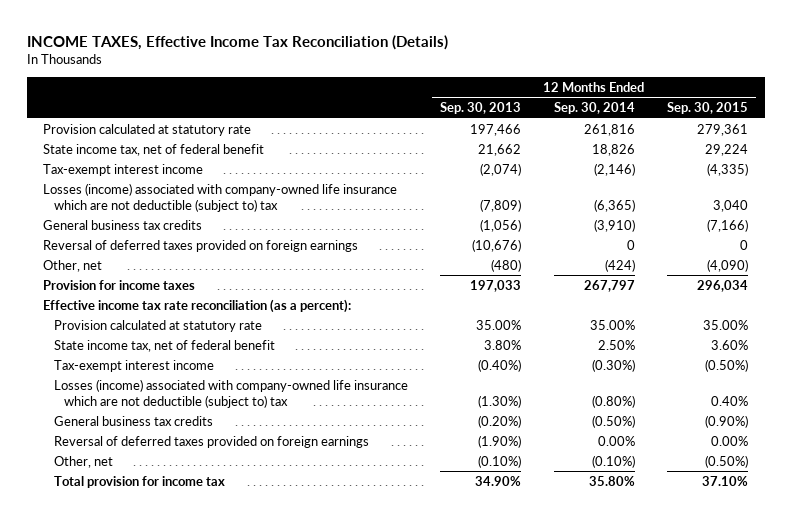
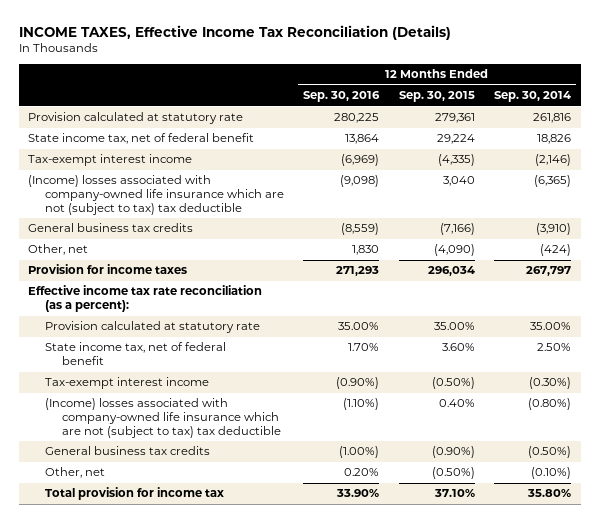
- | 12 Months Ended Sep. 30, 2013 | 12 Months Ended Sep. 30, 2014 | 12 Months Ended Sep. 30, 2015
+ | 12 Months Ended Sep. 30, 2016 | 12 Months Ended Sep. 30, 2015 | 12 Months Ended Sep. 30, 2014
- Losses (income) associated with company-owned life insurance which are not deductible (subject to) tax | (7,809) | (6,365) | 3,040
+ (Income) losses associated with company-owned life insurance which are not (subject to tax) tax deductible | (9,098) | 3,040 | (6,365)
- Reversal of deferred taxes provided on foreign earnings | (10,676) | 0 | 0
- Losses (income) associated with company-owned life insurance which are not deductible (subject to) tax | (1.30%) | (0.80%) | 0.40%
+ (Income) losses associated with company-owned life insurance which are not (subject to tax) tax deductible | (1.10%) | 0.40% | (0.80%)
- Reversal of deferred taxes provided on foreign earnings | (1.90%) | 0.00% | 0.00%

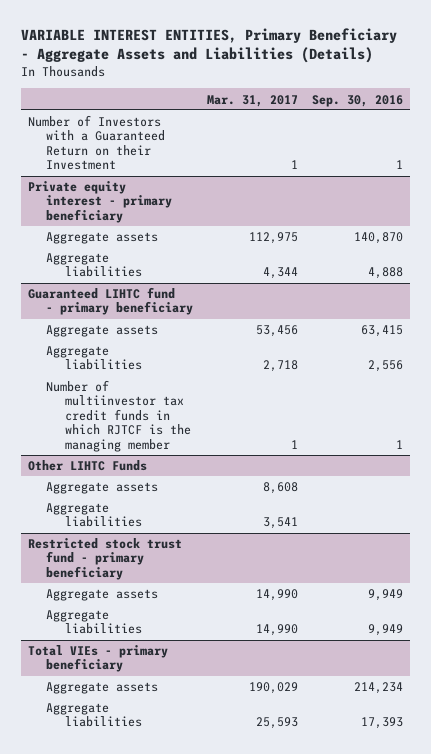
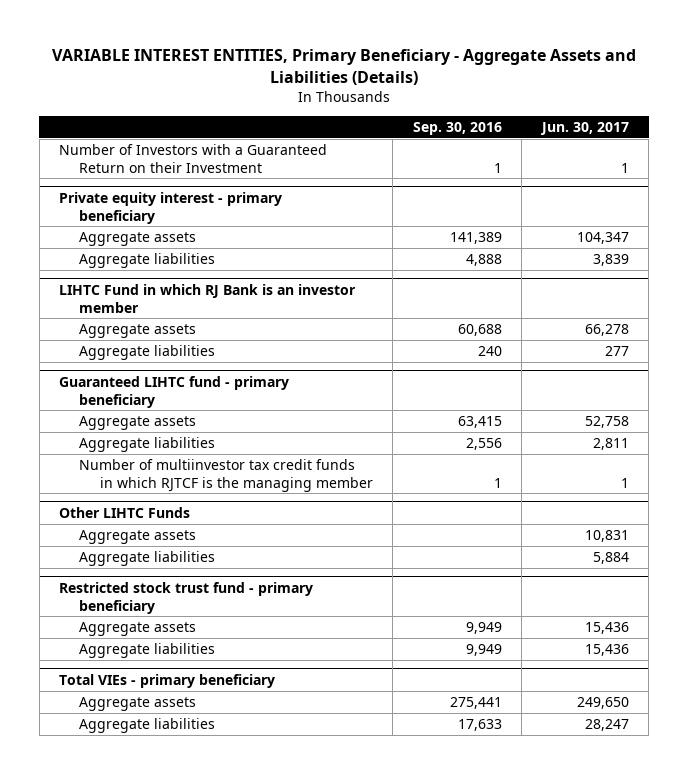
- | Mar. 31, 2017 | Sep. 30, 2016
+ | Sep. 30, 2016 | Jun. 30, 2017
@ Private equity interest - primary beneficiary
- Aggregate assets | 112,975 | 140,870
+ Aggregate assets | 141,389 | 104,347
+ LIHTC Fund in which RJ Bank is an investor member
+ Aggregate assets | 60,688 | 66,278
+ Aggregate liabilities | 240 | 277
@ Total VIEs - primary beneficiary
- Aggregate assets | 190,029 | 214,234
- Aggregate liabilities | 25,593 | 17,393
+ Aggregate assets | 275,441 | 249,650
+ Aggregate liabilities | 17,633 | 28,247

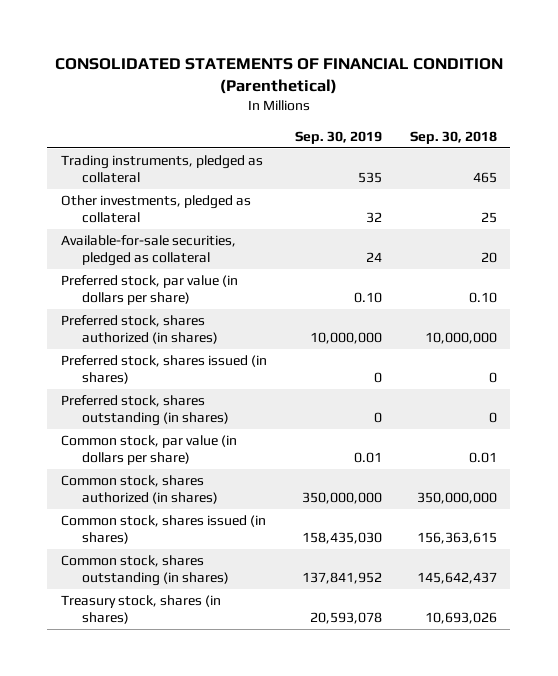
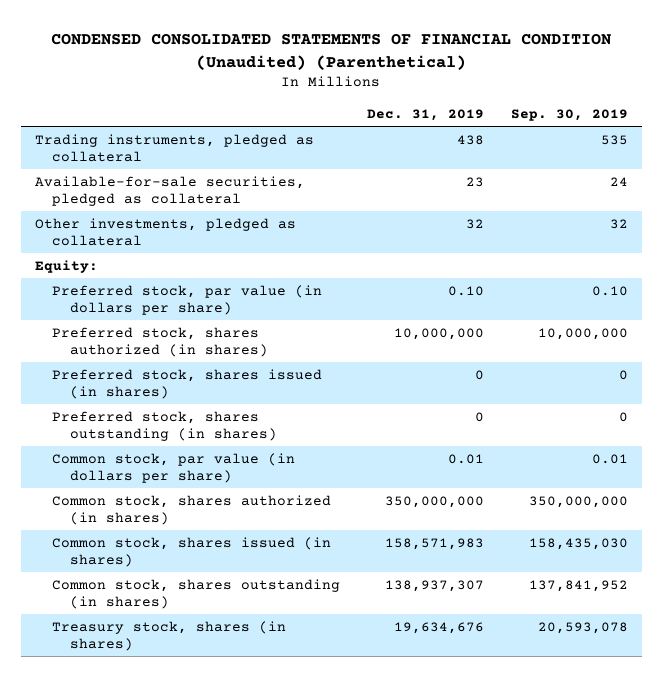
- CONSOLIDATED STATEMENTS OF FINANCIAL CONDITION (Parenthetical)
+ CONDENSED CONSOLIDATED STATEMENTS OF FINANCIAL CONDITION (Unaudited) (Parenthetical)
- | Sep. 30, 2019 | Sep. 30, 2018
+ | Dec. 31, 2019 | Sep. 30, 2019
moved down: Other investments, pledged as collateral | 32 | 32
+ Equity:

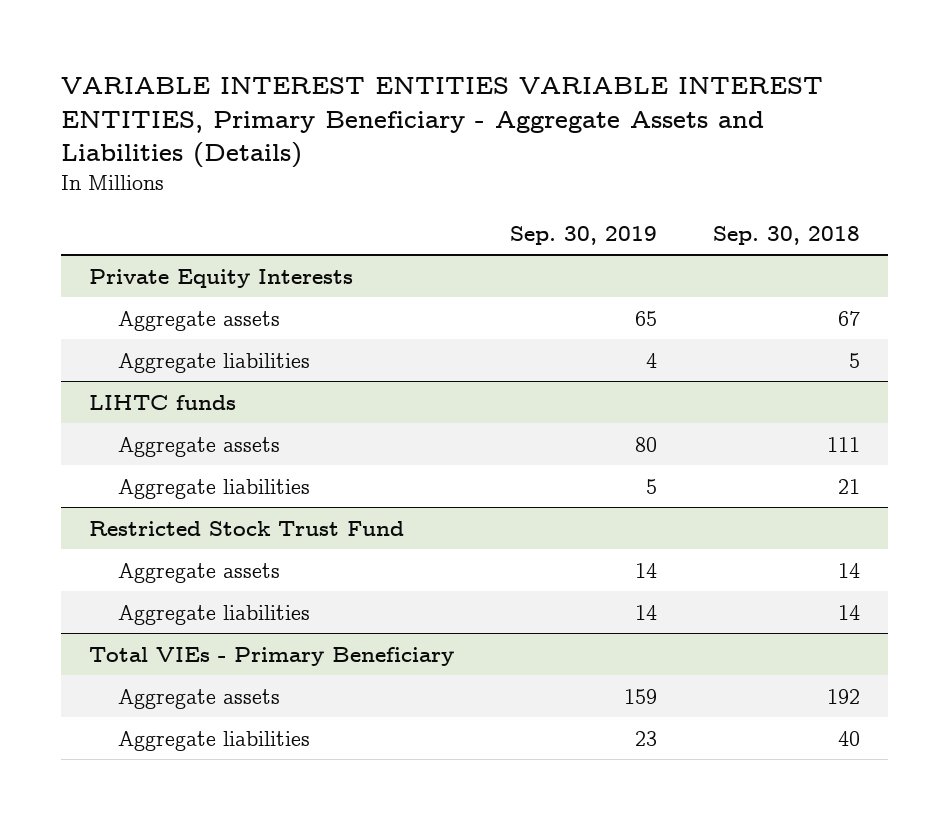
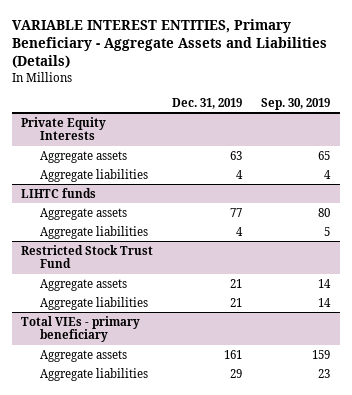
- VARIABLE INTEREST ENTITIES VARIABLE INTEREST ENTITIES, Primary Beneficiary - Aggregate Assets and Liabilities (Details)
+ VARIABLE INTEREST ENTITIES, Primary Beneficiary - Aggregate Assets and Liabilities (Details)
- | Sep. 30, 2019 | Sep. 30, 2018
+ | Dec. 31, 2019 | Sep. 30, 2019
- Total VIEs - Primary Beneficiary
+ Total VIEs - primary beneficiary

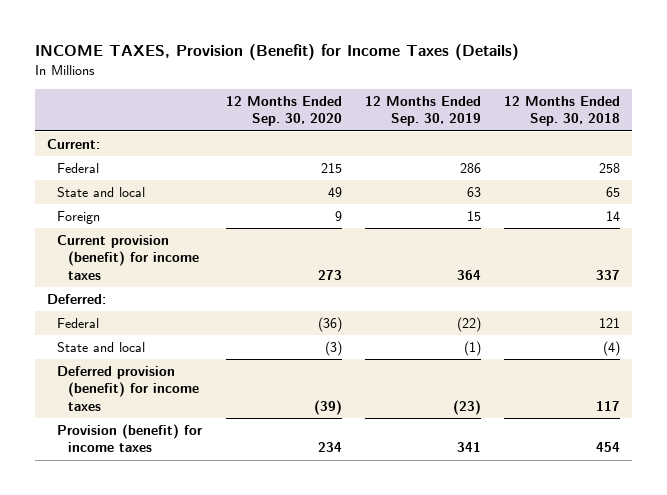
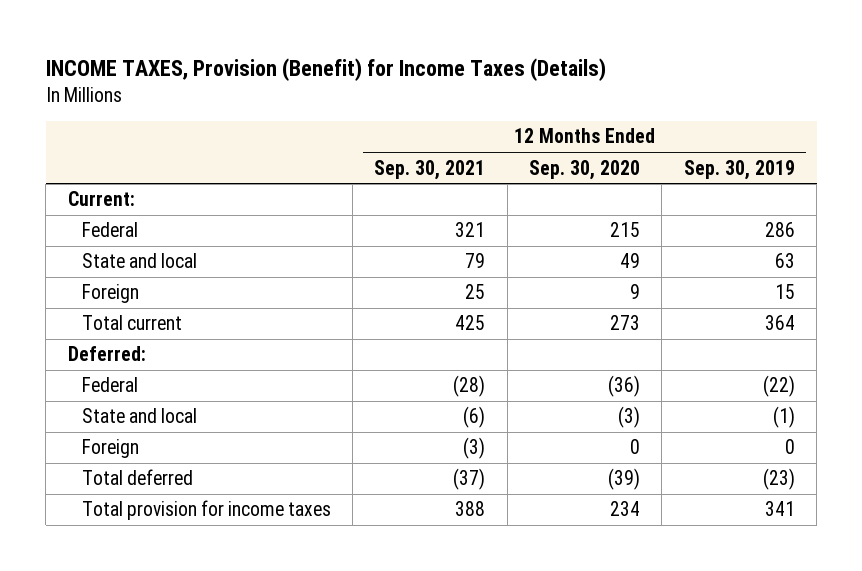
- | 12 Months Ended Sep. 30, 2020 | 12 Months Ended Sep. 30, 2019 | 12 Months Ended Sep. 30, 2018
+ | 12 Months Ended Sep. 30, 2021 | 12 Months Ended Sep. 30, 2020 | 12 Months Ended Sep. 30, 2019
- Current provision (benefit) for income taxes | 273 | 364 | 337
+ Total current | 425 | 273 | 364
- Deferred provision (benefit) for income taxes | (39) | (23) | 117
- Provision (benefit) for income taxes | 234 | 341 | 454
+ Foreign | (3) | 0 | 0
+ Total deferred | (37) | (39) | (23)
+ Total provision for income taxes | 388 | 234 | 341

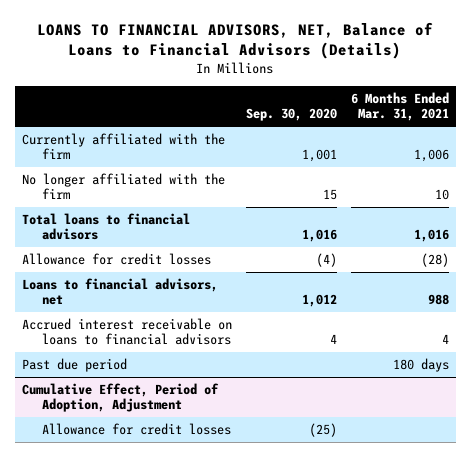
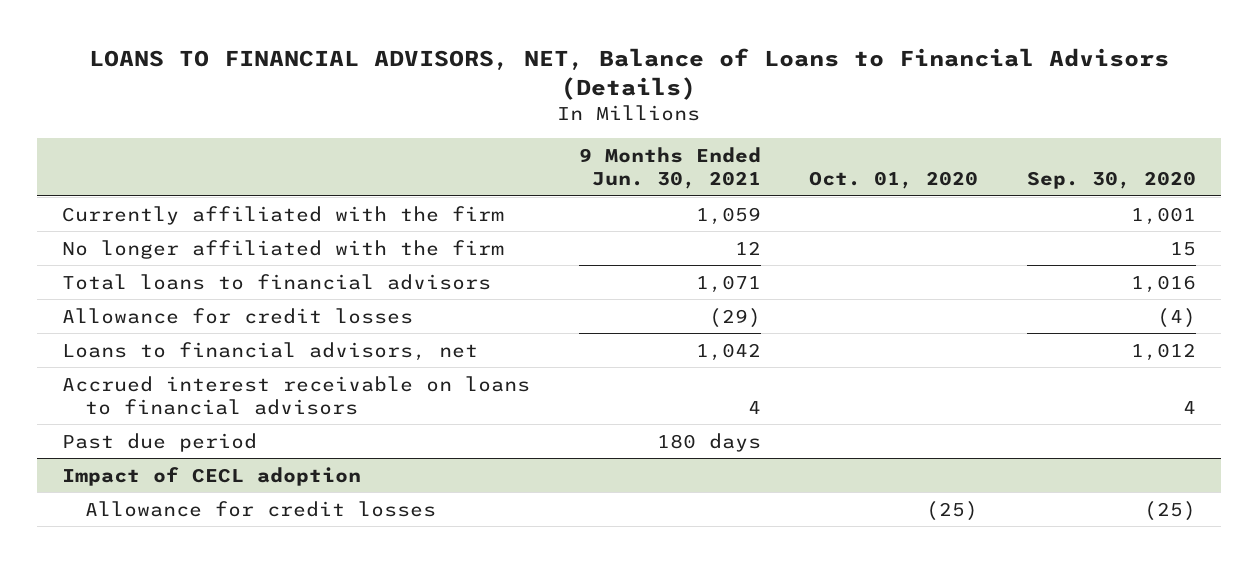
- | Sep. 30, 2020 | 6 Months Ended Mar. 31, 2021
+ | 9 Months Ended Jun. 30, 2021 | Oct. 01, 2020 | Sep. 30, 2020
- Cumulative Effect, Period of Adoption, Adjustment
+ Impact of CECL adoption

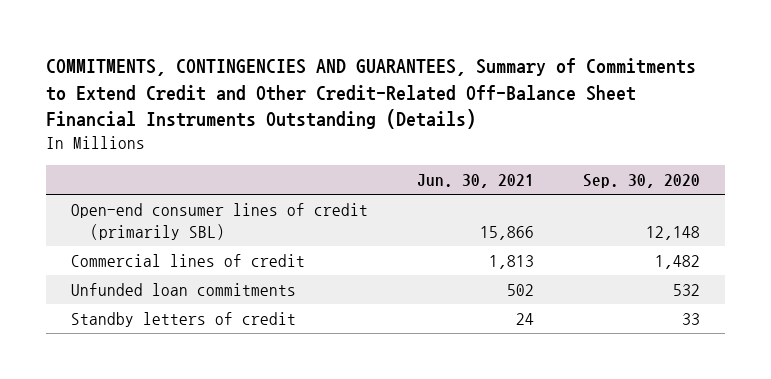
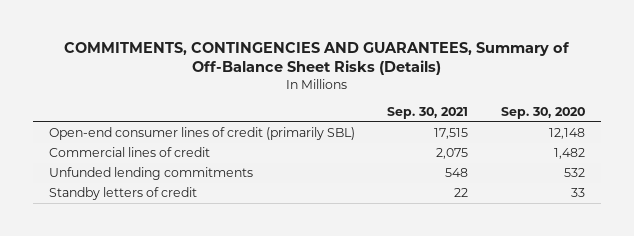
- COMMITMENTS, CONTINGENCIES AND GUARANTEES, Summary of Commitments to Extend Credit and Other Credit-Related Off-Balance Sheet Financial Instruments Outstanding (Details)
+ COMMITMENTS, CONTINGENCIES AND GUARANTEES, Summary of Off-Balance Sheet Risks (Details)
- | Jun. 30, 2021 | Sep. 30, 2020
+ | Sep. 30, 2021 | Sep. 30, 2020
- Unfunded loan commitments | 502 | 532
+ Unfunded lending commitments | 548 | 532

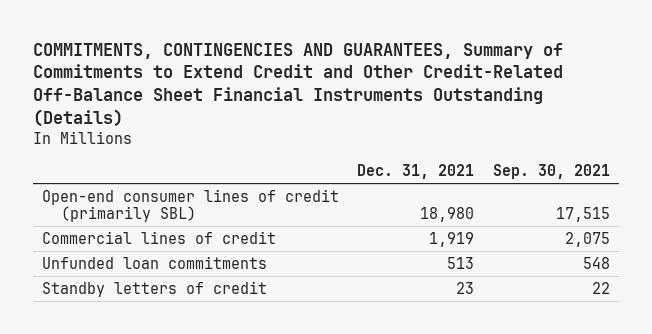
- COMMITMENTS, CONTINGENCIES AND GUARANTEES, Summary of Off-Balance Sheet Risks (Details)
+ COMMITMENTS, CONTINGENCIES AND GUARANTEES, Summary of Commitments to Extend Credit and Other Credit-Related Off-Balance Sheet Financial Instruments Outstanding (Details)
- | Sep. 30, 2021 | Sep. 30, 2020
+ | Dec. 31, 2021 | Sep. 30, 2021
- Unfunded lending commitments | 548 | 532
+ Unfunded loan commitments | 513 | 548

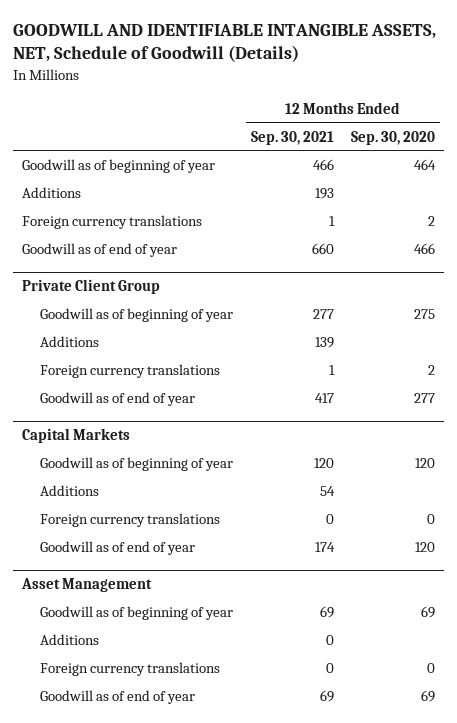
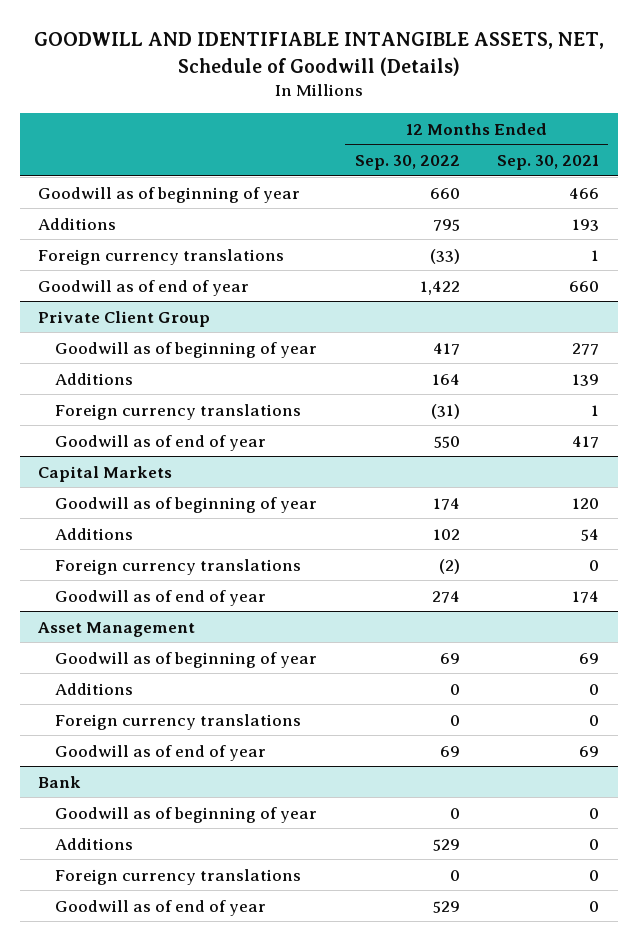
- | 12 Months Ended Sep. 30, 2021 | 12 Months Ended Sep. 30, 2020
+ | 12 Months Ended Sep. 30, 2022 | 12 Months Ended Sep. 30, 2021
+ Bank
+ Goodwill as of beginning of year | 0 | 0
+ Additions | 529 | 0
+ Foreign currency translations | 0 | 0
+ Goodwill as of end of year | 529 | 0

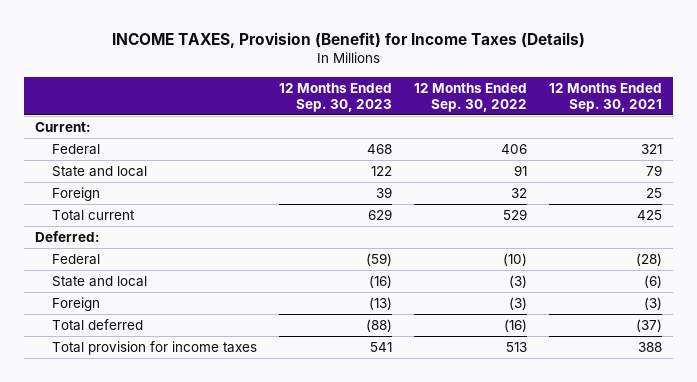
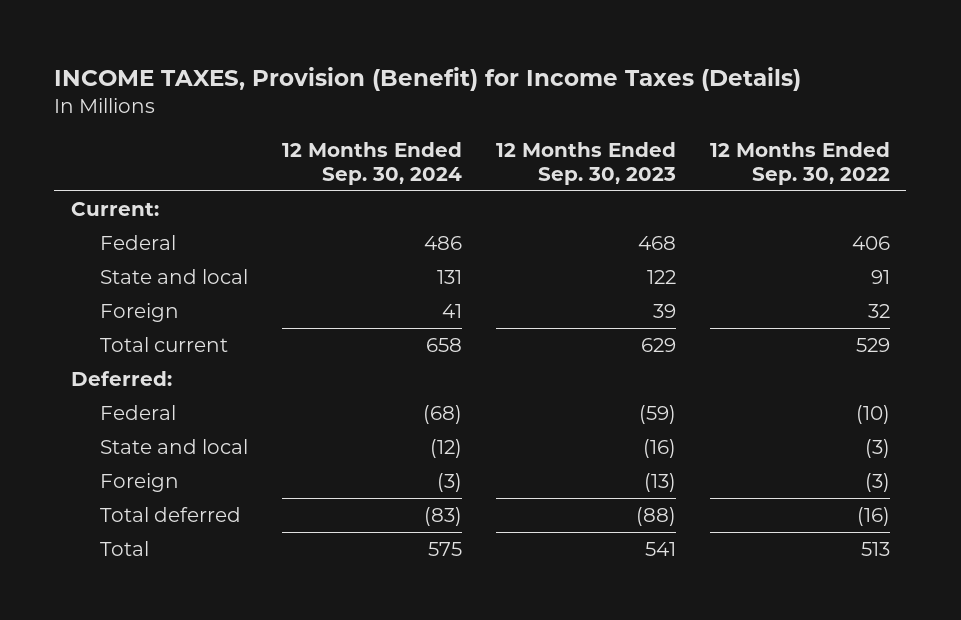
- | 12 Months Ended Sep. 30, 2023 | 12 Months Ended Sep. 30, 2022 | 12 Months Ended Sep. 30, 2021
+ | 12 Months Ended Sep. 30, 2024 | 12 Months Ended Sep. 30, 2023 | 12 Months Ended Sep. 30, 2022
- Total provision for income taxes | 541 | 513 | 388
+ Total | 575 | 541 | 513

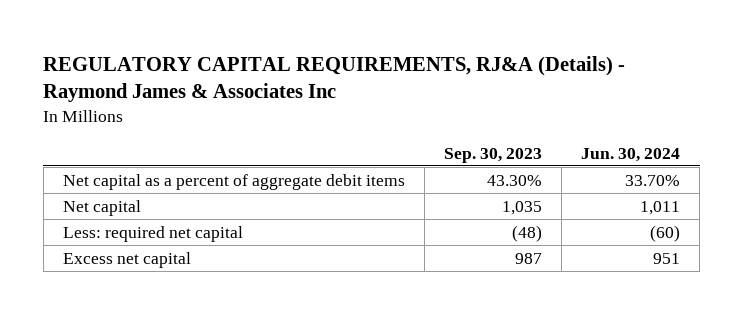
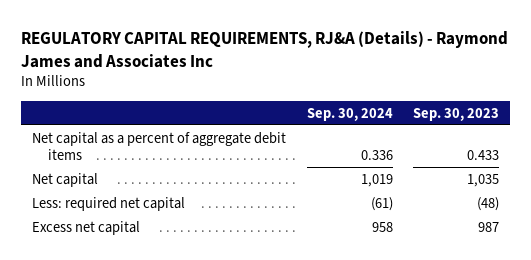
- REGULATORY CAPITAL REQUIREMENTS, RJ&A (Details) - Raymond James & Associates Inc
+ REGULATORY CAPITAL REQUIREMENTS, RJ&A (Details) - Raymond James and Associates Inc
- | Sep. 30, 2023 | Jun. 30, 2024
+ | Sep. 30, 2024 | Sep. 30, 2023
- Net capital as a percent of aggregate debit items | 43.30% | 33.70%
+ Net capital as a percent of aggregate debit items | 0.336 | 0.433

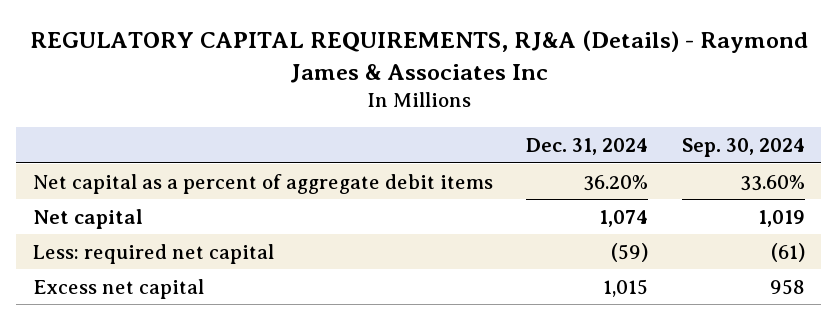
- REGULATORY CAPITAL REQUIREMENTS, RJ&A (Details) - Raymond James and Associates Inc
+ REGULATORY CAPITAL REQUIREMENTS, RJ&A (Details) - Raymond James & Associates Inc
- | Sep. 30, 2024 | Sep. 30, 2023
+ | Dec. 31, 2024 | Sep. 30, 2024
- Net capital as a percent of aggregate debit items | 0.336 | 0.433
+ Net capital as a percent of aggregate debit items | 36.20% | 33.60%

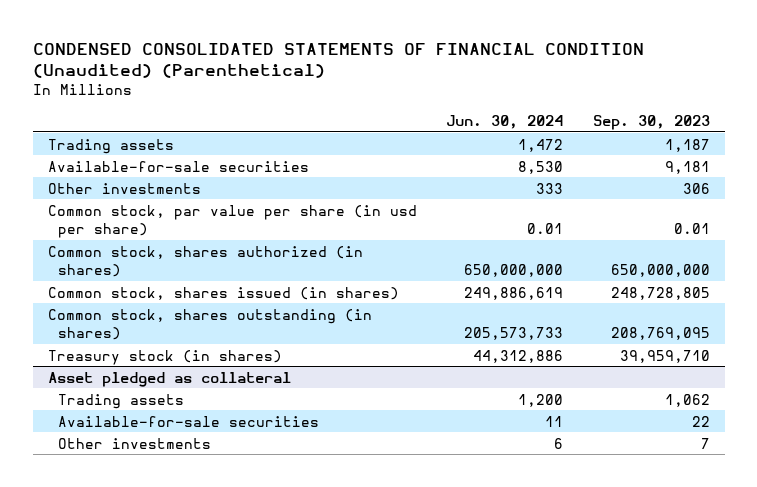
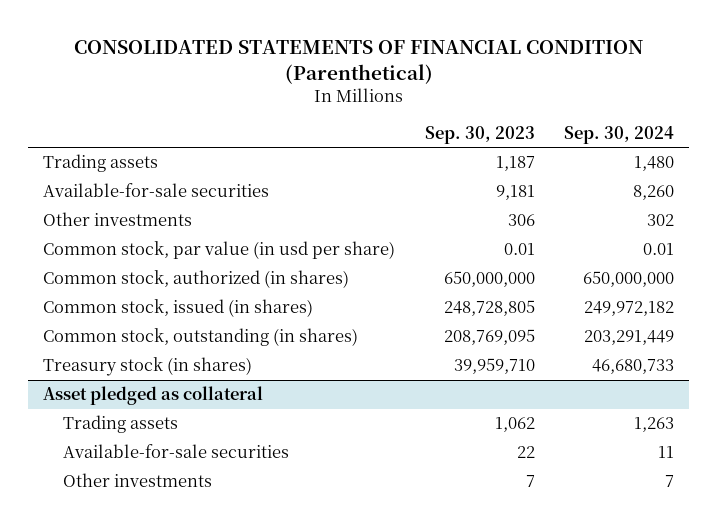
- CONDENSED CONSOLIDATED STATEMENTS OF FINANCIAL CONDITION (Unaudited) (Parenthetical)
+ CONSOLIDATED STATEMENTS OF FINANCIAL CONDITION (Parenthetical)
- | Jun. 30, 2024 | Sep. 30, 2023
+ | Sep. 30, 2023 | Sep. 30, 2024
- Common stock, par value per share (in usd per share) | 0.01 | 0.01
- Common stock, shares authorized (in shares) | 650,000,000 | 650,000,000
- Common stock, shares issued (in shares) | 249,886,619 | 248,728,805
- Common stock, shares outstanding (in shares) | 205,573,733 | 208,769,095
+ Common stock, par value (in usd per share) | 0.01 | 0.01
+ Common stock, authorized (in shares) | 650,000,000 | 650,000,000
+ Common stock, issued (in shares) | 248,728,805 | 249,972,182
+ Common stock, outstanding (in shares) | 208,769,095 | 203,291,449

